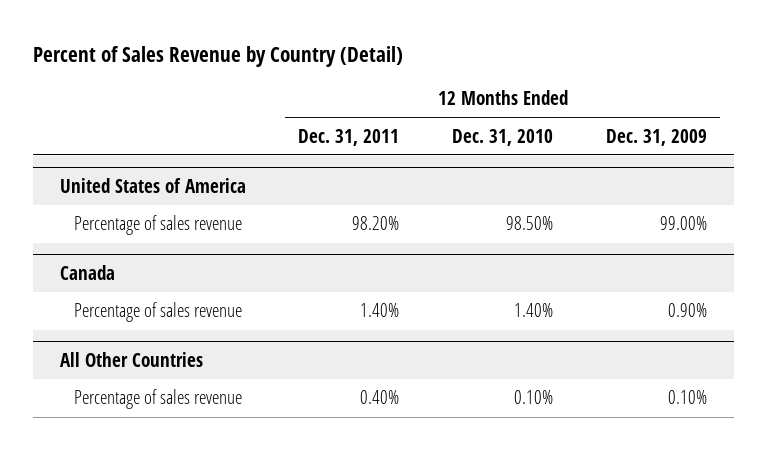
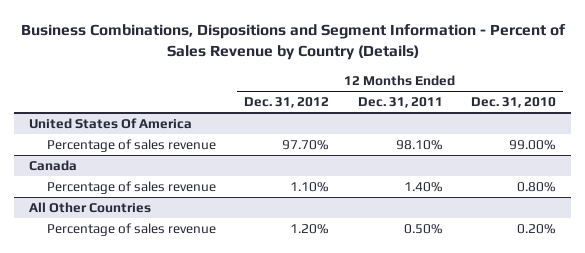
- Percent of Sales Revenue by Country (Detail)
+ Business Combinations, Dispositions and Segment Information - Percent of Sales Revenue by Country (Details)
- | 12 Months Ended Dec. 31, 2011 | 12 Months Ended Dec. 31, 2010 | 12 Months Ended Dec. 31, 2009
+ | 12 Months Ended Dec. 31, 2012 | 12 Months Ended Dec. 31, 2011 | 12 Months Ended Dec. 31, 2010
- United States of America
- Percentage of sales revenue | 98.20% | 98.50% | 99.00%
+ United States Of America
+ Percentage of sales revenue | 97.70% | 98.10% | 99.00%
@ Canada
- Percentage of sales revenue | 1.40% | 1.40% | 0.90%
+ Percentage of sales revenue | 1.10% | 1.40% | 0.80%
@ All Other Countries
- Percentage of sales revenue | 0.40% | 0.10% | 0.10%
+ Percentage of sales revenue | 1.20% | 0.50% | 0.20%

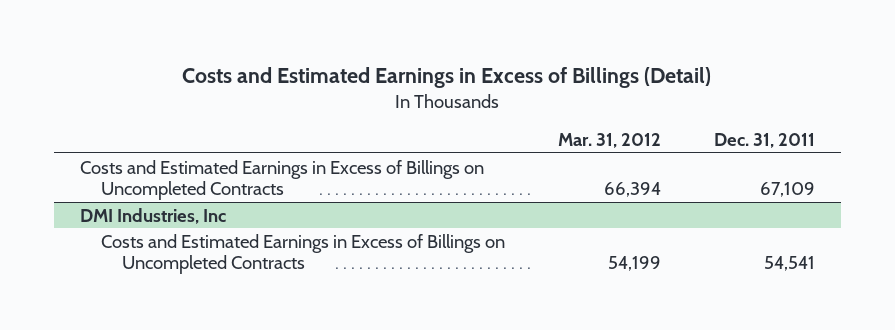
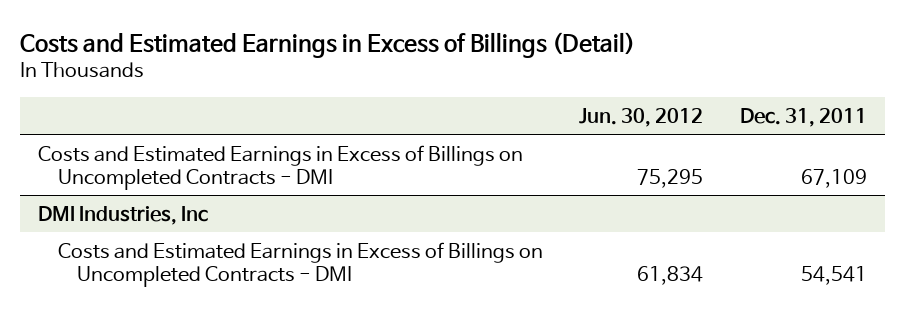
- | Mar. 31, 2012 | Dec. 31, 2011
+ | Jun. 30, 2012 | Dec. 31, 2011
- Costs and Estimated Earnings in Excess of Billings on Uncompleted Contracts | 66,394 | 67,109
+ Costs and Estimated Earnings in Excess of Billings on Uncompleted Contracts - DMI | 75,295 | 67,109
@ DMI Industries, Inc
- Costs and Estimated Earnings in Excess of Billings on Uncompleted Contracts | 54,199 | 54,541
+ Costs and Estimated Earnings in Excess of Billings on Uncompleted Contracts - DMI | 61,834 | 54,541

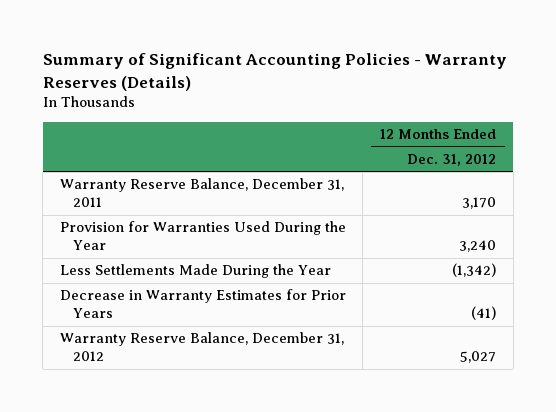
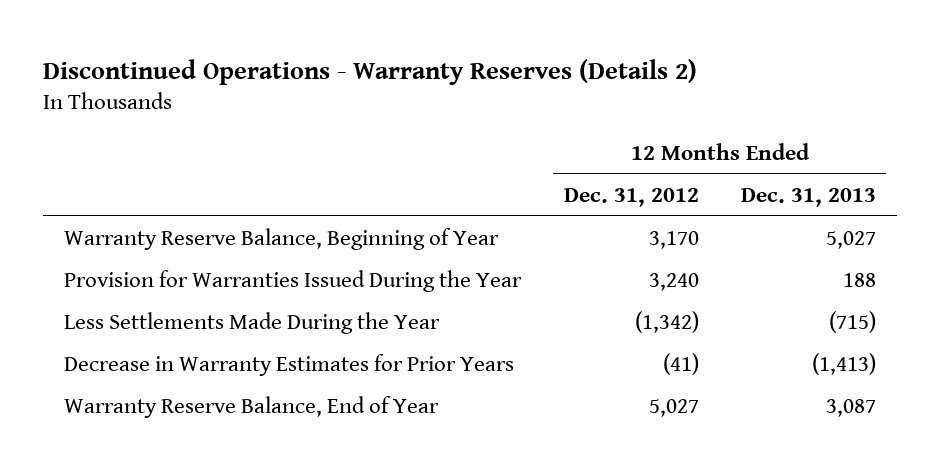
- Summary of Significant Accounting Policies - Warranty Reserves (Details)
+ Discontinued Operations - Warranty Reserves (Details 2)
- | 12 Months Ended Dec. 31, 2012
+ | 12 Months Ended Dec. 31, 2012 | 12 Months Ended Dec. 31, 2013
- Warranty Reserve Balance, December 31, 2011 | 3,170
- Provision for Warranties Used During the Year | 3,240
+ Warranty Reserve Balance, Beginning of Year | 3,170 | 5,027
+ Provision for Warranties Issued During the Year | 3,240 | 188
- Warranty Reserve Balance, December 31, 2012 | 5,027
+ Warranty Reserve Balance, End of Year | 5,027 | 3,087

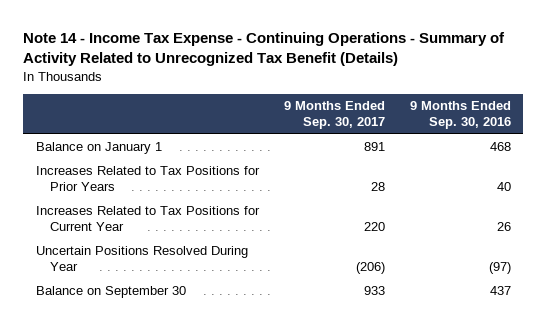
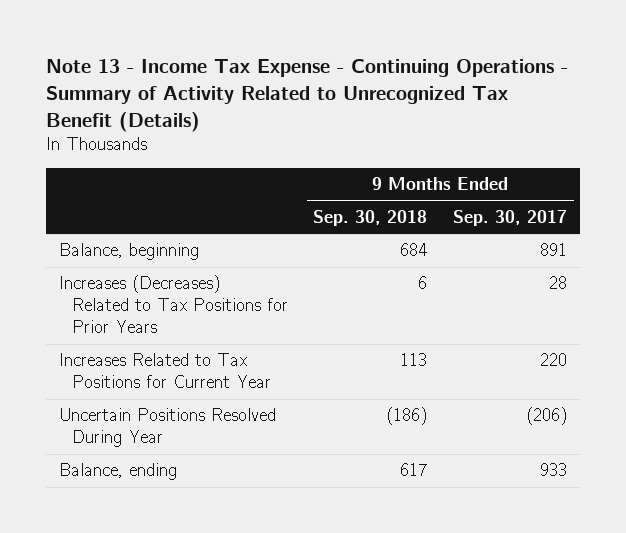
- Note 14 - Income Tax Expense - Continuing Operations - Summary of Activity Related to Unrecognized Tax Benefit (Details)
+ Note 13 - Income Tax Expense - Continuing Operations - Summary of Activity Related to Unrecognized Tax Benefit (Details)
- | 9 Months Ended Sep. 30, 2017 | 9 Months Ended Sep. 30, 2016
+ | 9 Months Ended Sep. 30, 2018 | 9 Months Ended Sep. 30, 2017
- Balance on January 1 | 891 | 468
- Increases Related to Tax Positions for Prior Years | 28 | 40
+ Balance, beginning | 684 | 891
+ Increases (Decreases) Related to Tax Positions for Prior Years | 6 | 28
- Balance on September 30 | 933 | 437
+ Balance, ending | 617 | 933

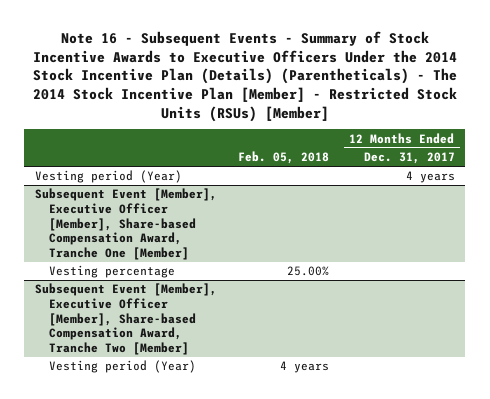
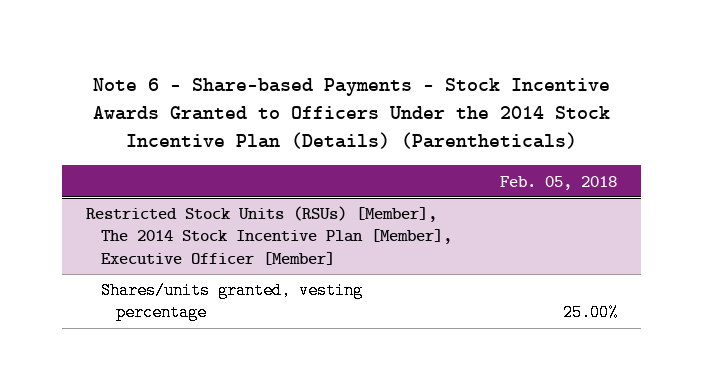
- Note 16 - Subsequent Events - Summary of Stock Incentive Awards to Executive Officers Under the 2014 Stock Incentive Plan (Details) (Parentheticals) - The 2014 Stock Incentive Plan [Member] - Restricted Stock Units (RSUs) [Member]
+ Note 6 - Share-based Payments - Stock Incentive Awards Granted to Officers Under the 2014 Stock Incentive Plan (Details) (Parentheticals)
- | Feb. 05, 2018 | 12 Months Ended Dec. 31, 2017
+ | Feb. 05, 2018
- Vesting period (Year) | | 4 years
- Subsequent Event [Member], Executive Officer [Member], Share-based Compensation Award, Tranche One [Member]
- Vesting percentage | 25.00% |
- Subsequent Event [Member], Executive Officer [Member], Share-based Compensation Award, Tranche Two [Member]
- Vesting period (Year) | 4 years |
+ Restricted Stock Units (RSUs) [Member], The 2014 Stock Incentive Plan [Member], Executive Officer [Member]
+ Shares/units granted, vesting percentage | 25.00%

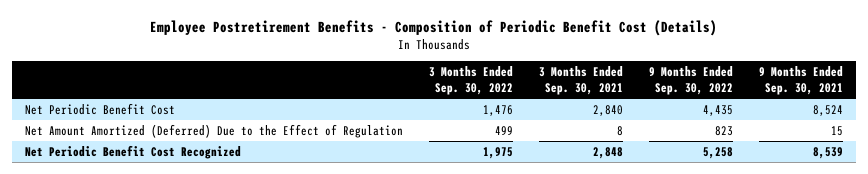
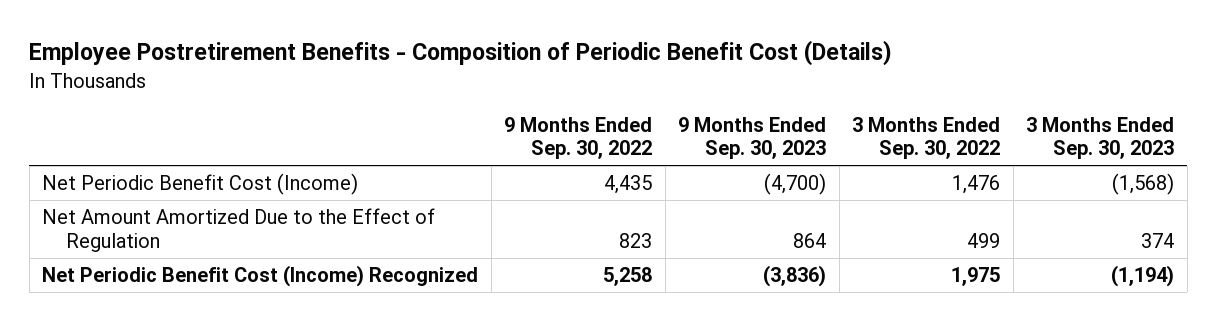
- | 3 Months Ended Sep. 30, 2022 | 3 Months Ended Sep. 30, 2021 | 9 Months Ended Sep. 30, 2022 | 9 Months Ended Sep. 30, 2021
+ | 9 Months Ended Sep. 30, 2022 | 9 Months Ended Sep. 30, 2023 | 3 Months Ended Sep. 30, 2022 | 3 Months Ended Sep. 30, 2023
- Net Periodic Benefit Cost | 1,476 | 2,840 | 4,435 | 8,524
- Net Amount Amortized (Deferred) Due to the Effect of Regulation | 499 | 8 | 823 | 15
- Net Periodic Benefit Cost Recognized | 1,975 | 2,848 | 5,258 | 8,539
+ Net Periodic Benefit Cost (Income) | 4,435 | (4,700) | 1,476 | (1,568)
+ Net Amount Amortized Due to the Effect of Regulation | 823 | 864 | 499 | 374
+ Net Periodic Benefit Cost (Income) Recognized | 5,258 | (3,836) | 1,975 | (1,194)

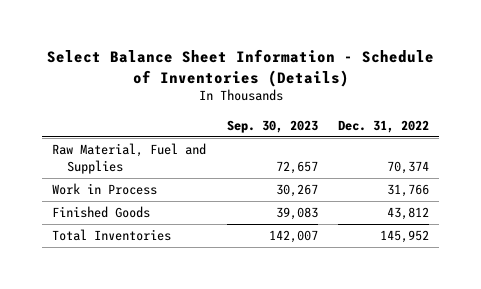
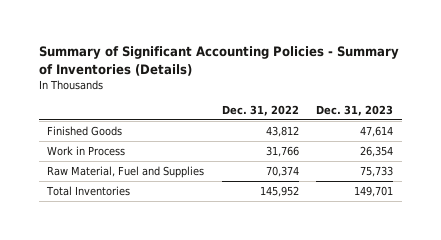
- Select Balance Sheet Information - Schedule of Inventories (Details)
+ Summary of Significant Accounting Policies - Summary of Inventories (Details)
- | Sep. 30, 2023 | Dec. 31, 2022
+ | Dec. 31, 2022 | Dec. 31, 2023
moved down: Work in Process | 31,766 | 26,354
moved down: Raw Material, Fuel and Supplies | 70,374 | 75,733

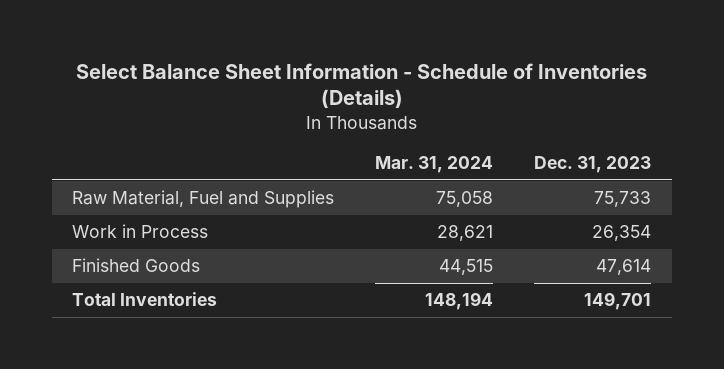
- Summary of Significant Accounting Policies - Summary of Inventories (Details)
+ Select Balance Sheet Information - Schedule of Inventories (Details)
- | Dec. 31, 2022 | Dec. 31, 2023
+ | Mar. 31, 2024 | Dec. 31, 2023
moved down: Work in Process | 28,621 | 26,354
moved down: Finished Goods | 44,515 | 47,614

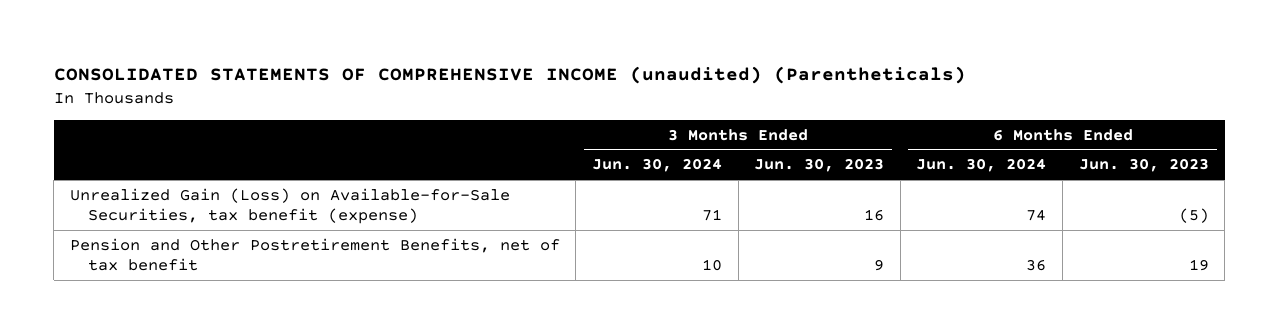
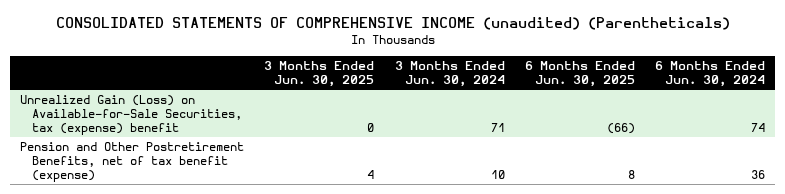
- | 3 Months Ended Jun. 30, 2024 | 3 Months Ended Jun. 30, 2023 | 6 Months Ended Jun. 30, 2024 | 6 Months Ended Jun. 30, 2023
+ | 3 Months Ended Jun. 30, 2025 | 3 Months Ended Jun. 30, 2024 | 6 Months Ended Jun. 30, 2025 | 6 Months Ended Jun. 30, 2024
- Unrealized Gain (Loss) on Available-for-Sale Securities, tax benefit (expense) | 71 | 16 | 74 | (5)
- Pension and Other Postretirement Benefits, net of tax benefit | 10 | 9 | 36 | 19
+ Unrealized Gain (Loss) on Available-for-Sale Securities, tax (expense) benefit | 0 | 71 | (66) | 74
+ Pension and Other Postretirement Benefits, net of tax benefit (expense) | 4 | 10 | 8 | 36

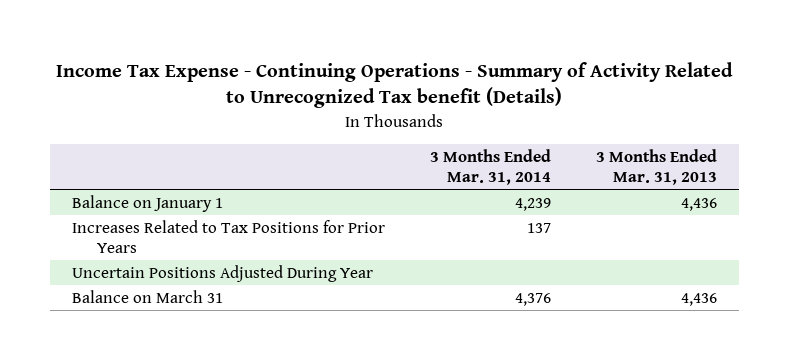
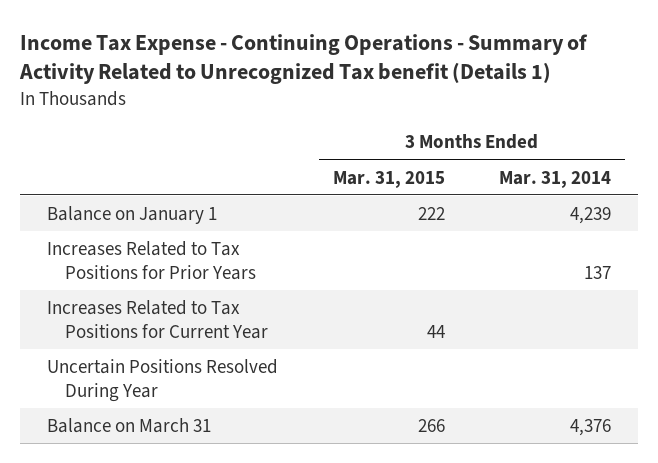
- Income Tax Expense - Continuing Operations - Summary of Activity Related to Unrecognized Tax benefit (Details)
+ Income Tax Expense - Continuing Operations - Summary of Activity Related to Unrecognized Tax benefit (Details 1)
- | 3 Months Ended Mar. 31, 2014 | 3 Months Ended Mar. 31, 2013
+ | 3 Months Ended Mar. 31, 2015 | 3 Months Ended Mar. 31, 2014
- Uncertain Positions Adjusted During Year
+ Increases Related to Tax Positions for Current Year | 44 |
+ Uncertain Positions Resolved During Year

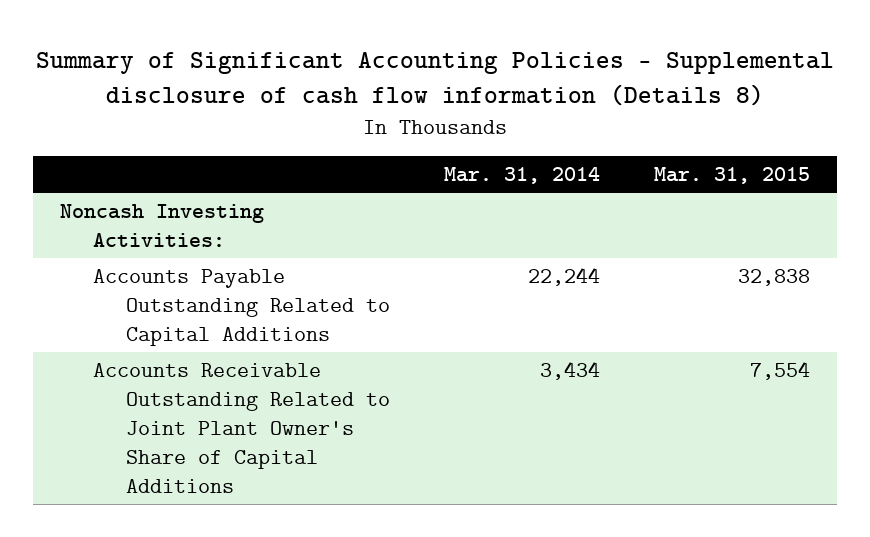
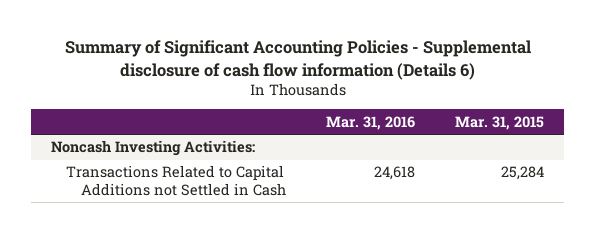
- Summary of Significant Accounting Policies - Supplemental disclosure of cash flow information (Details 8)
+ Summary of Significant Accounting Policies - Supplemental disclosure of cash flow information (Details 6)
- | Mar. 31, 2014 | Mar. 31, 2015
+ | Mar. 31, 2016 | Mar. 31, 2015
- Accounts Payable Outstanding Related to Capital Additions | 22,244 | 32,838
- Accounts Receivable Outstanding Related to Joint Plant Owner's Share of Capital Additions | 3,434 | 7,554
+ Transactions Related to Capital Additions not Settled in Cash | 24,618 | 25,284

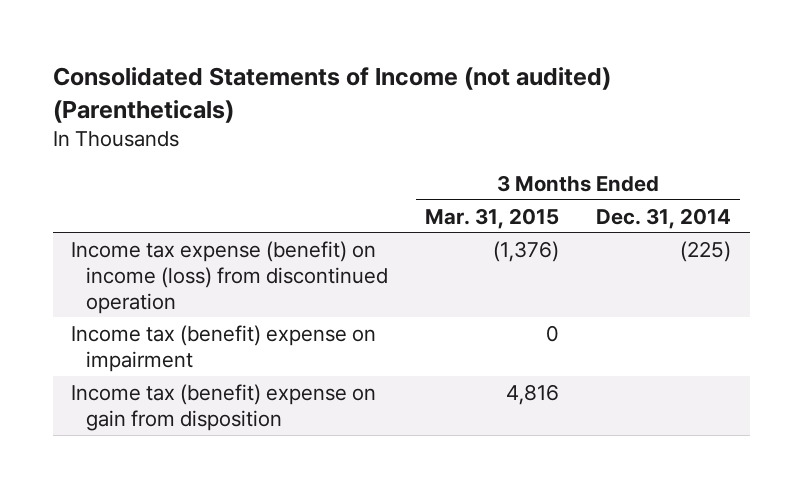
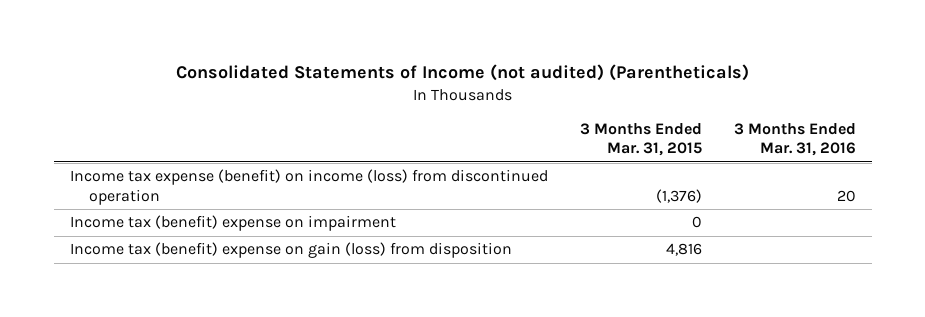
- | 3 Months Ended Mar. 31, 2015 | 3 Months Ended Dec. 31, 2014
+ | 3 Months Ended Mar. 31, 2015 | 3 Months Ended Mar. 31, 2016
- Income tax (benefit) expense on gain from disposition | 4,816 |
+ Income tax (benefit) expense on gain (loss) from disposition | 4,816 |

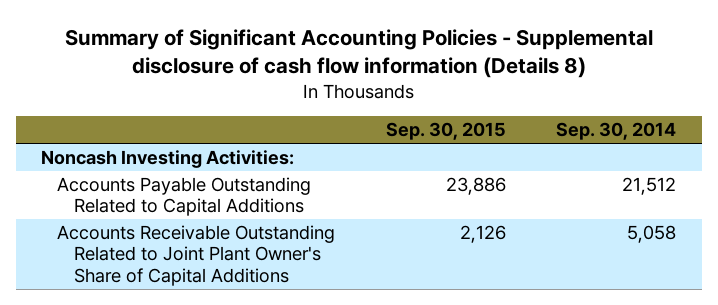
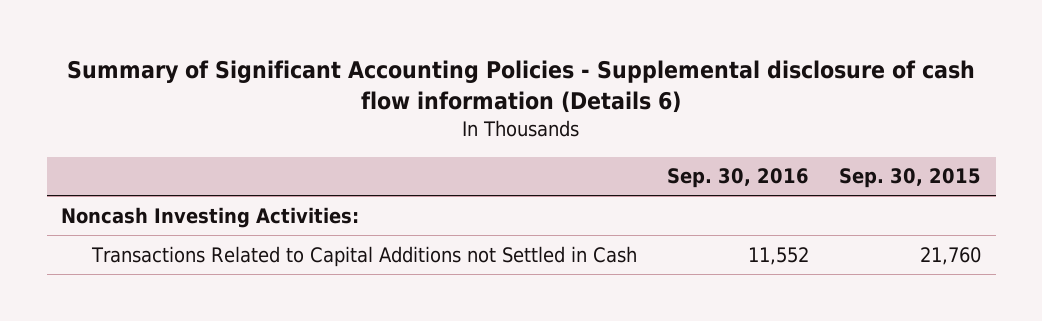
- Summary of Significant Accounting Policies - Supplemental disclosure of cash flow information (Details 8)
+ Summary of Significant Accounting Policies - Supplemental disclosure of cash flow information (Details 6)
- | Sep. 30, 2015 | Sep. 30, 2014
+ | Sep. 30, 2016 | Sep. 30, 2015
- Accounts Payable Outstanding Related to Capital Additions | 23,886 | 21,512
- Accounts Receivable Outstanding Related to Joint Plant Owner's Share of Capital Additions | 2,126 | 5,058
+ Transactions Related to Capital Additions not Settled in Cash | 11,552 | 21,760

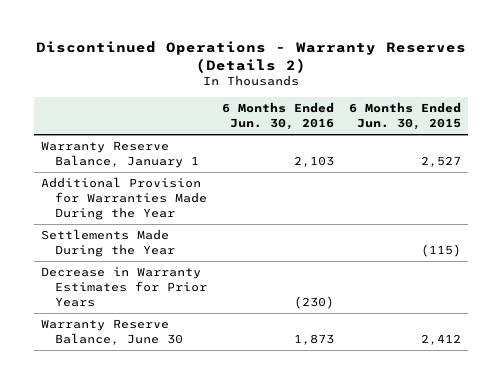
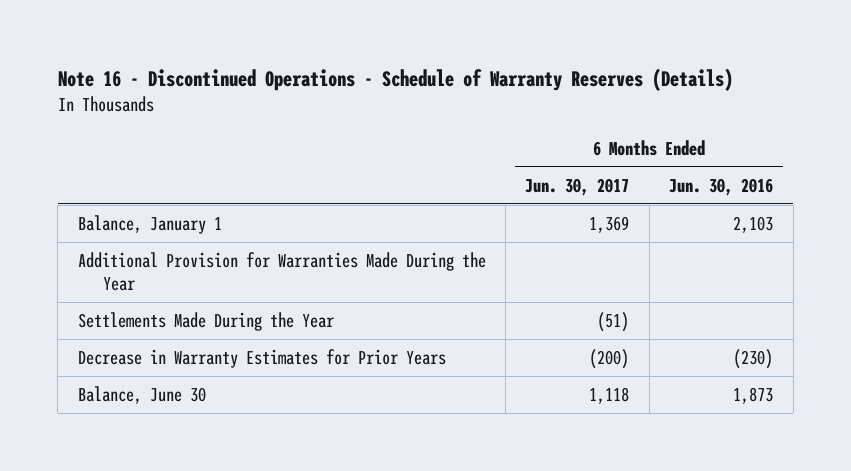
- Discontinued Operations - Warranty Reserves (Details 2)
+ Note 16 - Discontinued Operations - Schedule of Warranty Reserves (Details)
- | 6 Months Ended Jun. 30, 2016 | 6 Months Ended Jun. 30, 2015
+ | 6 Months Ended Jun. 30, 2017 | 6 Months Ended Jun. 30, 2016
- Warranty Reserve Balance, January 1 | 2,103 | 2,527
+ Balance, January 1 | 1,369 | 2,103
- Warranty Reserve Balance, June 30 | 1,873 | 2,412
+ Balance, June 30 | 1,118 | 1,873

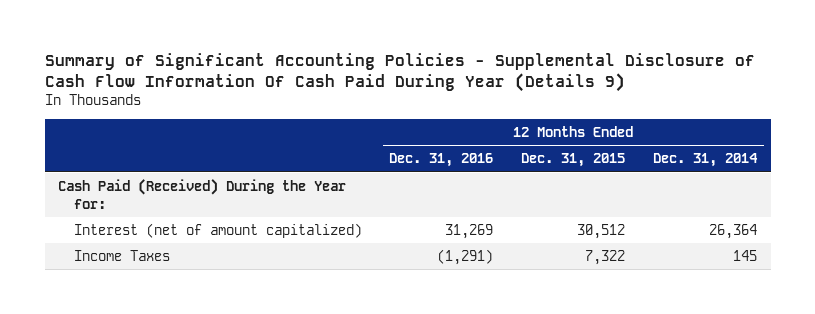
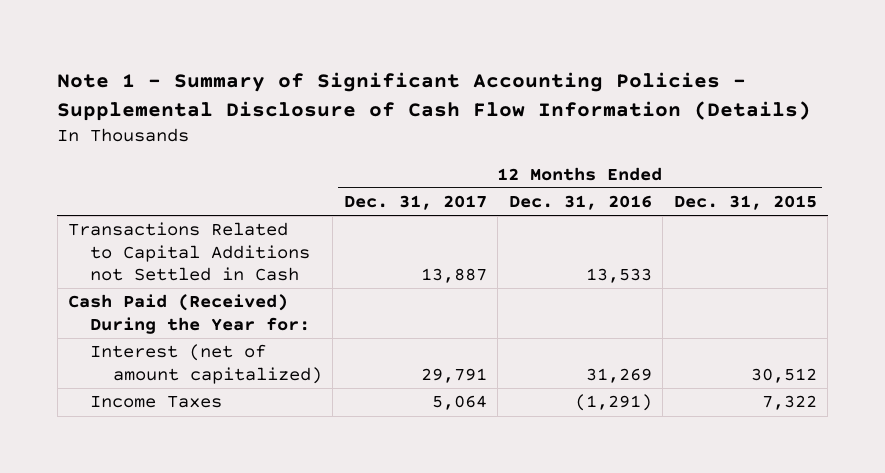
- Summary of Significant Accounting Policies - Supplemental Disclosure of Cash Flow Information Of Cash Paid During Year (Details 9)
+ Note 1 - Summary of Significant Accounting Policies - Supplemental Disclosure of Cash Flow Information (Details)
- | 12 Months Ended Dec. 31, 2016 | 12 Months Ended Dec. 31, 2015 | 12 Months Ended Dec. 31, 2014
+ | 12 Months Ended Dec. 31, 2017 | 12 Months Ended Dec. 31, 2016 | 12 Months Ended Dec. 31, 2015
+ Transactions Related to Capital Additions not Settled in Cash | 13,887 | 13,533 |

